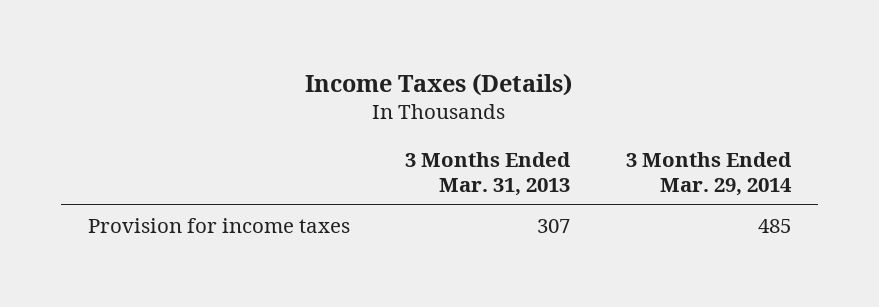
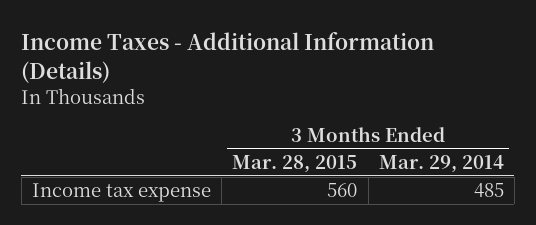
- Income Taxes (Details)
+ Income Taxes - Additional Information (Details)
- | 3 Months Ended Mar. 31, 2013 | 3 Months Ended Mar. 29, 2014
+ | 3 Months Ended Mar. 28, 2015 | 3 Months Ended Mar. 29, 2014
- Provision for income taxes | 307 | 485
+ Income tax expense | 560 | 485

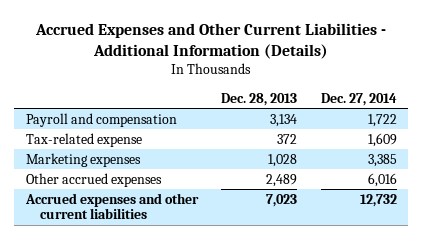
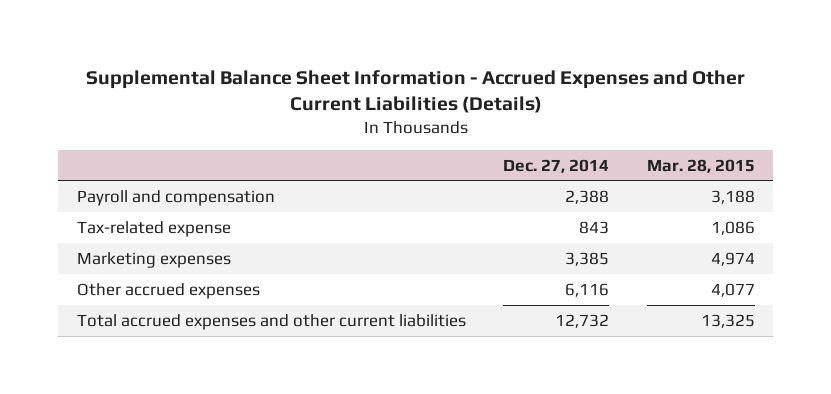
- Accrued Expenses and Other Current Liabilities - Additional Information (Details)
+ Supplemental Balance Sheet Information - Accrued Expenses and Other Current Liabilities (Details)
- | Dec. 28, 2013 | Dec. 27, 2014
+ | Dec. 27, 2014 | Mar. 28, 2015
- Payroll and compensation | 3,134 | 1,722
- Tax-related expense | 372 | 1,609
+ Payroll and compensation | 2,388 | 3,188
+ Tax-related expense | 843 | 1,086
- Other accrued expenses | 2,489 | 6,016
- Accrued expenses and other current liabilities | 7,023 | 12,732
+ Other accrued expenses | 6,116 | 4,077
+ Total accrued expenses and other current liabilities | 12,732 | 13,325

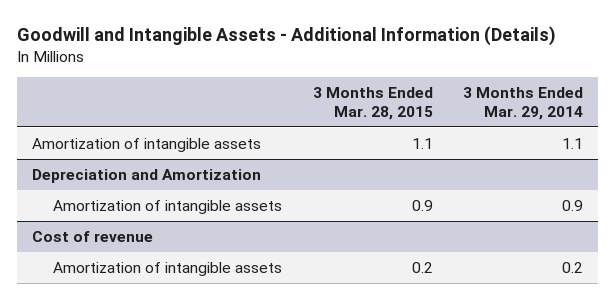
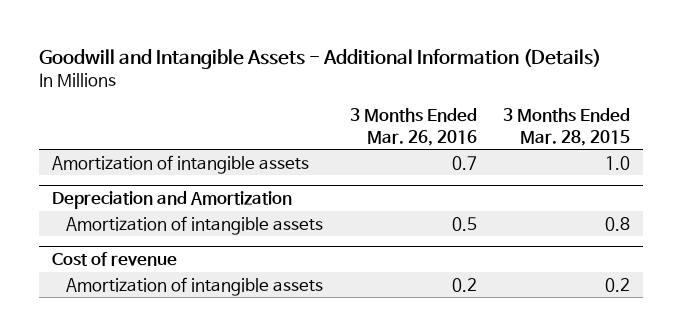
- | 3 Months Ended Mar. 28, 2015 | 3 Months Ended Mar. 29, 2014
+ | 3 Months Ended Mar. 26, 2016 | 3 Months Ended Mar. 28, 2015
- Amortization of intangible assets | 1.1 | 1.1
+ Amortization of intangible assets | 0.7 | 1.0
@ Depreciation and Amortization
- Amortization of intangible assets | 0.9 | 0.9
+ Amortization of intangible assets | 0.5 | 0.8

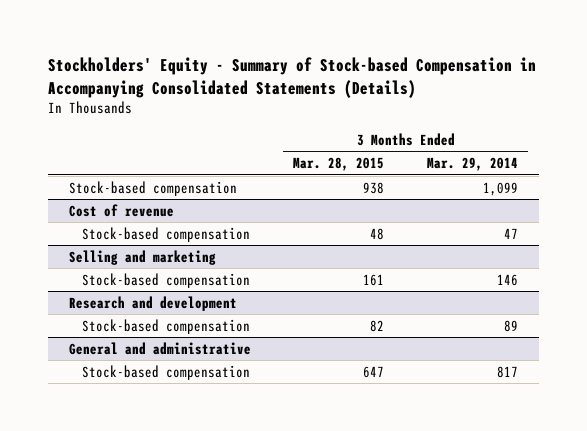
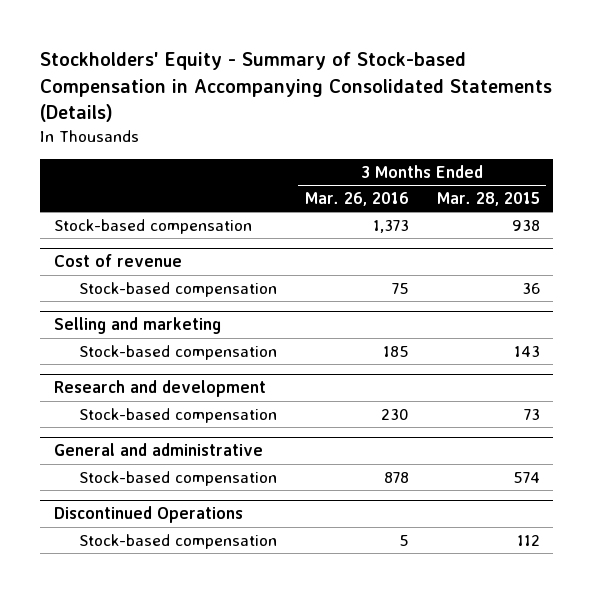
- | 3 Months Ended Mar. 28, 2015 | 3 Months Ended Mar. 29, 2014
+ | 3 Months Ended Mar. 26, 2016 | 3 Months Ended Mar. 28, 2015
@ Cost of revenue
- Stock-based compensation | 48 | 47
+ Stock-based compensation | 75 | 36
@ Selling and marketing
- Stock-based compensation | 161 | 146
+ Stock-based compensation | 185 | 143
@ Research and development
- Stock-based compensation | 82 | 89
+ Stock-based compensation | 230 | 73
@ General and administrative
- Stock-based compensation | 647 | 817
+ Stock-based compensation | 878 | 574
+ Discontinued Operations
+ Stock-based compensation | 5 | 112

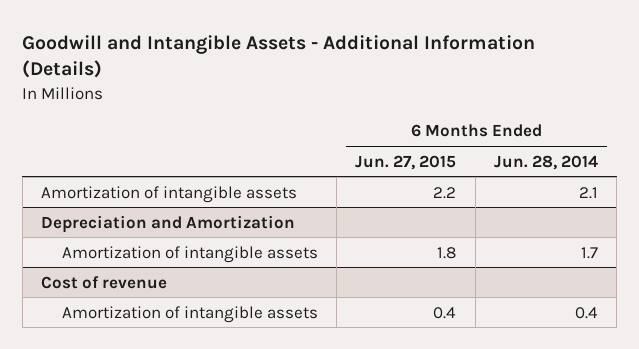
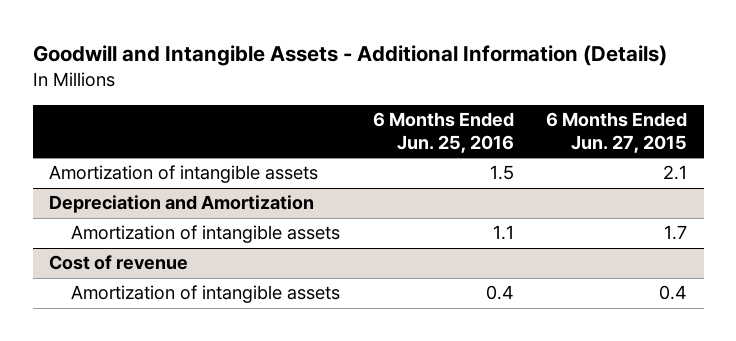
- | 6 Months Ended Jun. 27, 2015 | 6 Months Ended Jun. 28, 2014
+ | 6 Months Ended Jun. 25, 2016 | 6 Months Ended Jun. 27, 2015
- Amortization of intangible assets | 2.2 | 2.1
+ Amortization of intangible assets | 1.5 | 2.1
@ Depreciation and Amortization
- Amortization of intangible assets | 1.8 | 1.7
+ Amortization of intangible assets | 1.1 | 1.7

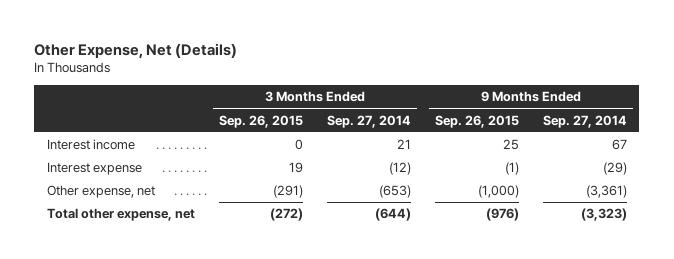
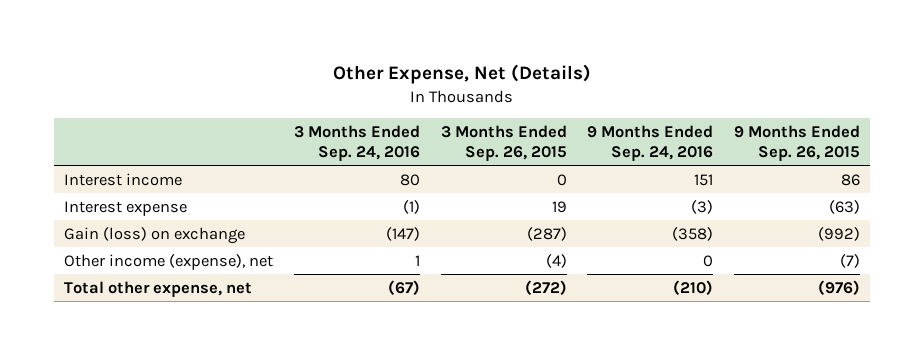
- | 3 Months Ended Sep. 26, 2015 | 3 Months Ended Sep. 27, 2014 | 9 Months Ended Sep. 26, 2015 | 9 Months Ended Sep. 27, 2014
+ | 3 Months Ended Sep. 24, 2016 | 3 Months Ended Sep. 26, 2015 | 9 Months Ended Sep. 24, 2016 | 9 Months Ended Sep. 26, 2015
- Interest income | 0 | 21 | 25 | 67
- Interest expense | 19 | (12) | (1) | (29)
- Other expense, net | (291) | (653) | (1,000) | (3,361)
+ Interest income | 80 | 0 | 151 | 86
+ Interest expense | (1) | 19 | (3) | (63)
+ Gain (loss) on exchange | (147) | (287) | (358) | (992)
+ Other income (expense), net | 1 | (4) | 0 | (7)

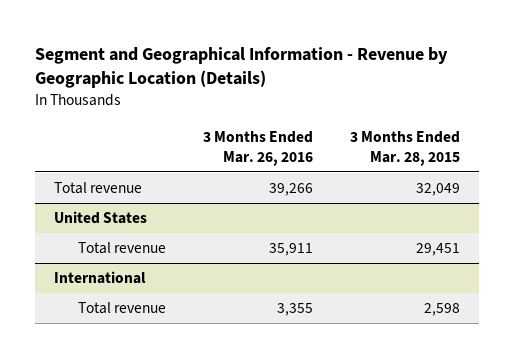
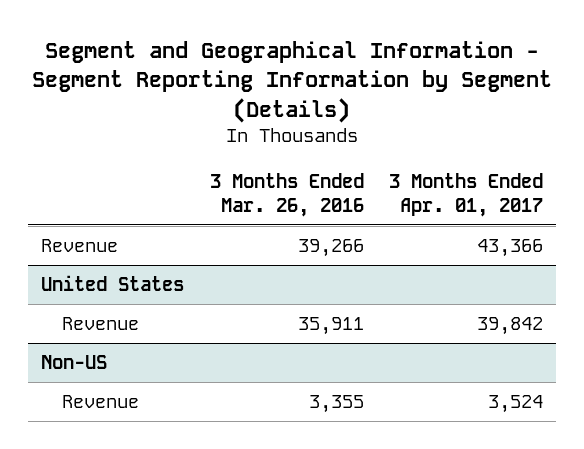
- Segment and Geographical Information - Revenue by Geographic Location (Details)
+ Segment and Geographical Information - Segment Reporting Information by Segment (Details)
- | 3 Months Ended Mar. 26, 2016 | 3 Months Ended Mar. 28, 2015
+ | 3 Months Ended Mar. 26, 2016 | 3 Months Ended Apr. 01, 2017
- Total revenue | 39,266 | 32,049
+ Revenue | 39,266 | 43,366
@ United States
- Total revenue | 35,911 | 29,451
- International
- Total revenue | 3,355 | 2,598
@ United States
+ Revenue | 35,911 | 39,842
+ Non-US
+ Revenue | 3,355 | 3,524

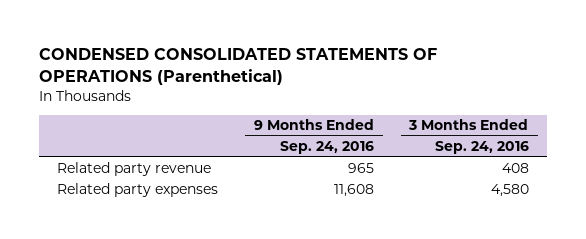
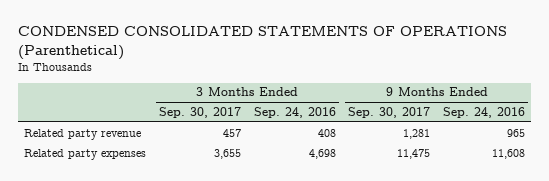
- | 9 Months Ended Sep. 24, 2016 | 3 Months Ended Sep. 24, 2016
+ | 3 Months Ended Sep. 30, 2017 | 3 Months Ended Sep. 24, 2016 | 9 Months Ended Sep. 30, 2017 | 9 Months Ended Sep. 24, 2016
- Related party expenses | 11,608 | 4,580
+ Related party expenses | 3,655 | 4,698 | 11,475 | 11,608

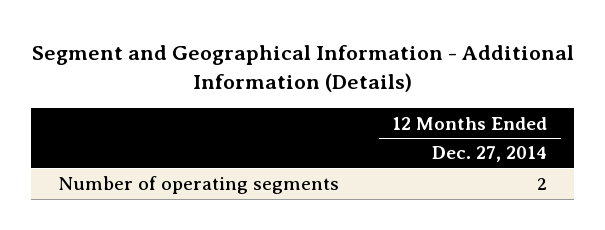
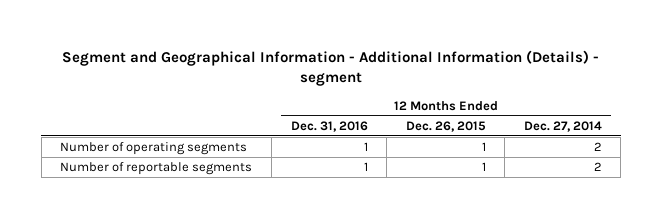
- Segment and Geographical Information - Additional Information (Details)
+ Segment and Geographical Information - Additional Information (Details) - segment
- | 12 Months Ended Dec. 27, 2014
+ | 12 Months Ended Dec. 31, 2016 | 12 Months Ended Dec. 26, 2015 | 12 Months Ended Dec. 27, 2014
+ Number of reportable segments | 1 | 1 | 2

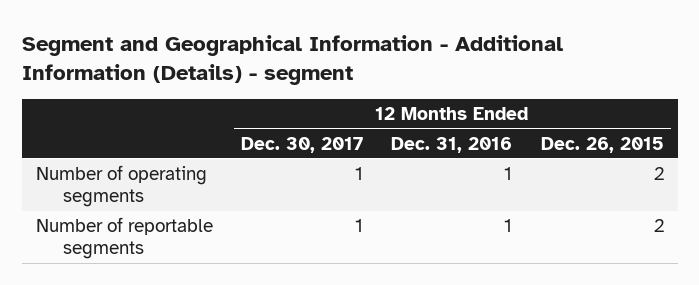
- | 12 Months Ended Dec. 31, 2016 | 12 Months Ended Dec. 26, 2015 | 12 Months Ended Dec. 27, 2014
+ | 12 Months Ended Dec. 30, 2017 | 12 Months Ended Dec. 31, 2016 | 12 Months Ended Dec. 26, 2015
- Number of operating segments | 1 | 1 | 2
- Number of reportable segments | 1 | 1 | 2
+ Number of operating segments | 1 | 1 | 2
+ Number of reportable segments | 1 | 1 | 2

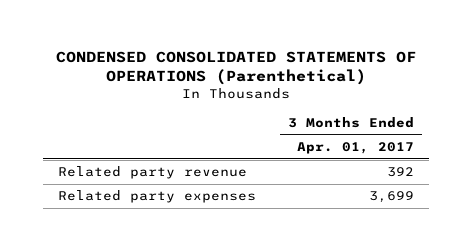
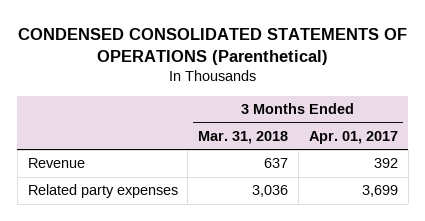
- | 3 Months Ended Apr. 01, 2017
+ | 3 Months Ended Mar. 31, 2018 | 3 Months Ended Apr. 01, 2017
- Related party revenue | 392
+ Revenue | 637 | 392

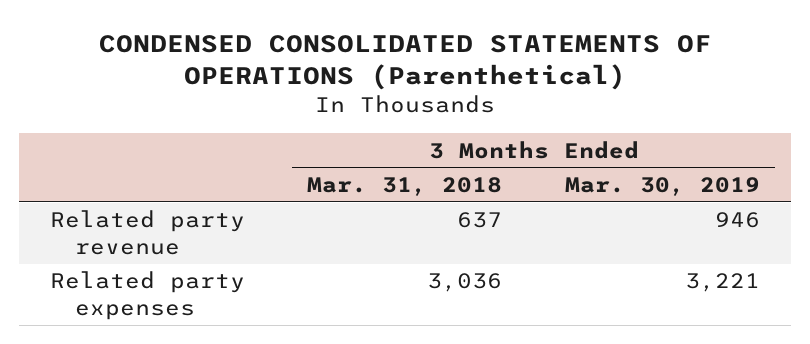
- | 3 Months Ended Mar. 31, 2018 | 3 Months Ended Apr. 01, 2017
+ | 3 Months Ended Mar. 31, 2018 | 3 Months Ended Mar. 30, 2019
- Revenue | 637 | 392
+ Related party revenue | 637 | 946

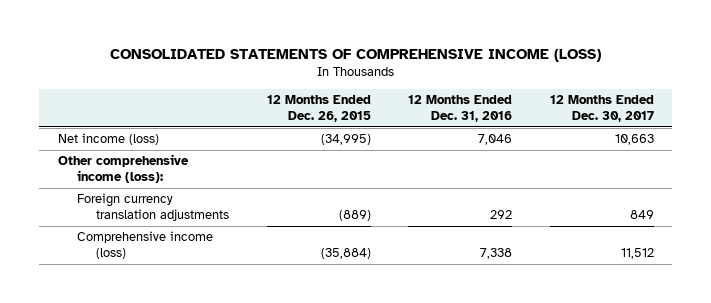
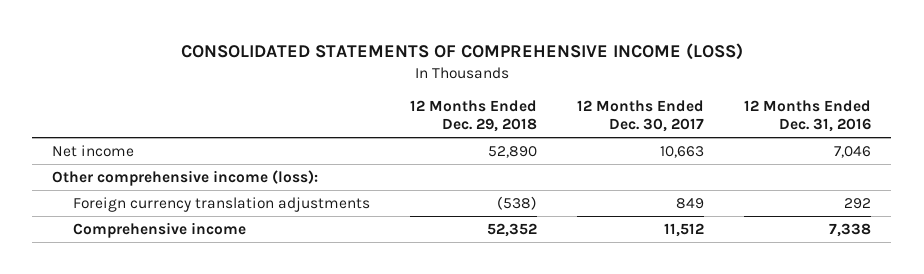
- | 12 Months Ended Dec. 26, 2015 | 12 Months Ended Dec. 31, 2016 | 12 Months Ended Dec. 30, 2017
+ | 12 Months Ended Dec. 29, 2018 | 12 Months Ended Dec. 30, 2017 | 12 Months Ended Dec. 31, 2016
- Net income (loss) | (34,995) | 7,046 | 10,663
+ Net income | 52,890 | 10,663 | 7,046
- Comprehensive income (loss) | (35,884) | 7,338 | 11,512
+ Comprehensive income | 52,352 | 11,512 | 7,338

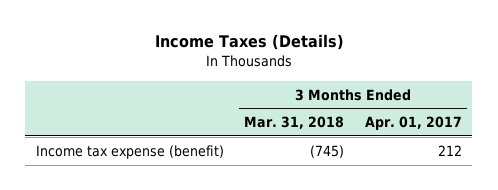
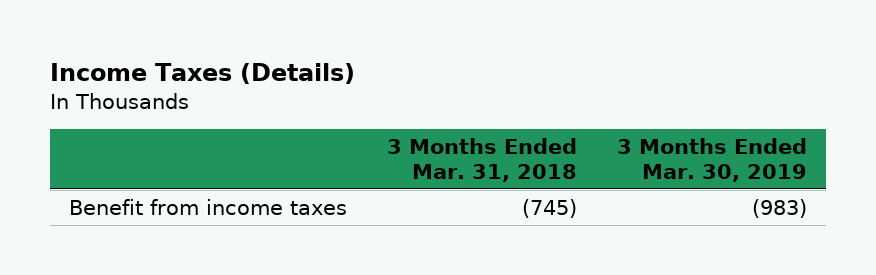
- | 3 Months Ended Mar. 31, 2018 | 3 Months Ended Apr. 01, 2017
+ | 3 Months Ended Mar. 31, 2018 | 3 Months Ended Mar. 30, 2019
- Income tax expense (benefit) | (745) | 212
+ Benefit from income taxes | (745) | (983)

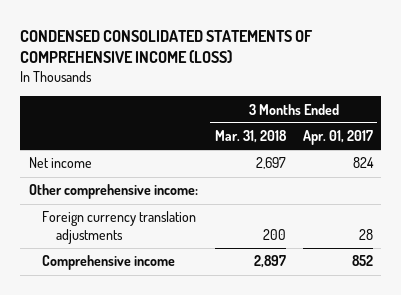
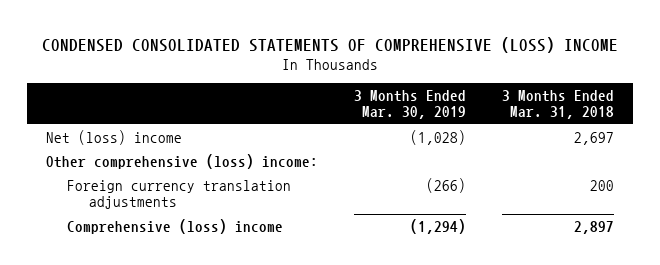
- CONDENSED CONSOLIDATED STATEMENTS OF COMPREHENSIVE INCOME (LOSS)
+ CONDENSED CONSOLIDATED STATEMENTS OF COMPREHENSIVE (LOSS) INCOME
- | 3 Months Ended Mar. 31, 2018 | 3 Months Ended Apr. 01, 2017
+ | 3 Months Ended Mar. 30, 2019 | 3 Months Ended Mar. 31, 2018
- Net income | 2,697 | 824
- Other comprehensive income:
+ Net (loss) income | (1,028) | 2,697
+ Other comprehensive (loss) income:
- Comprehensive income | 2,897 | 852
+ Comprehensive (loss) income | (1,294) | 2,897

